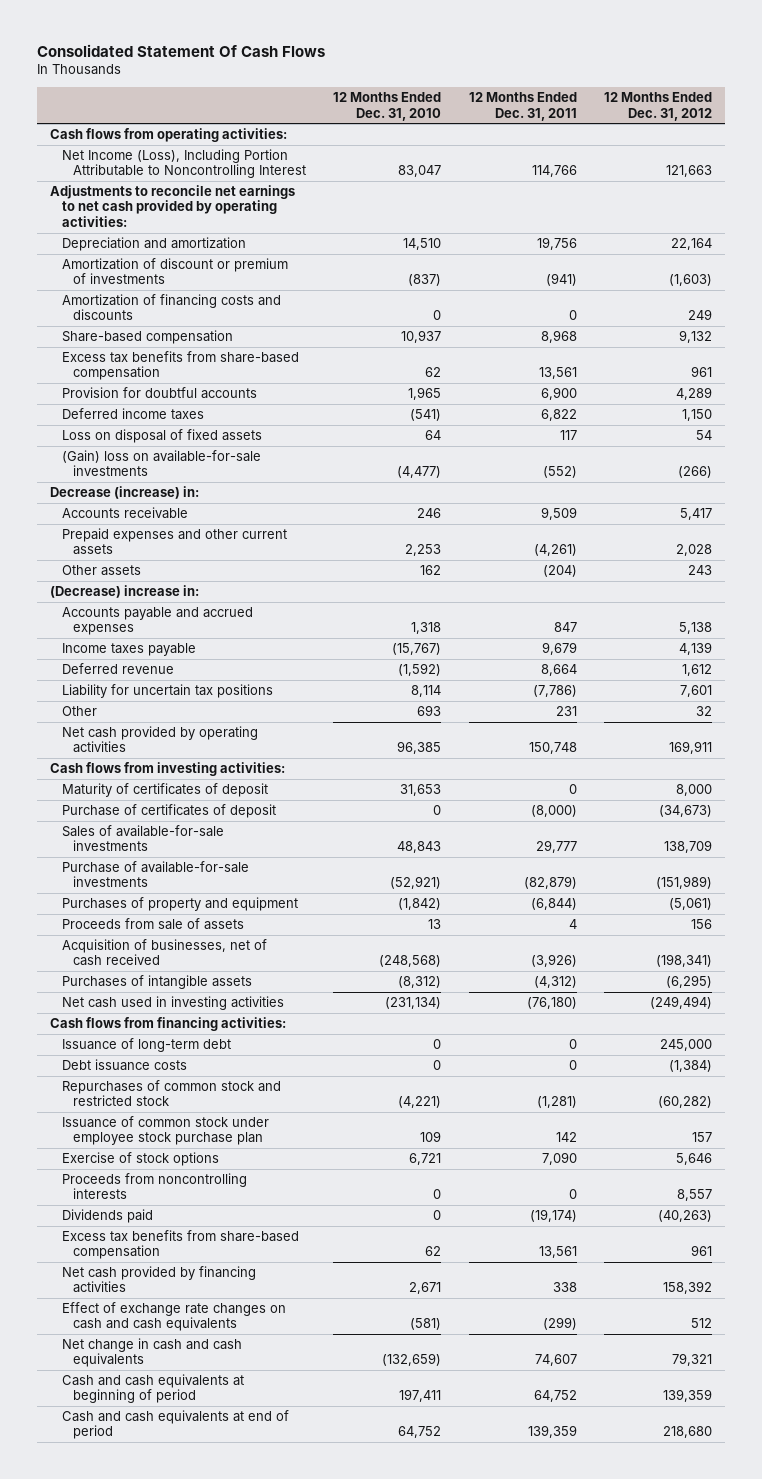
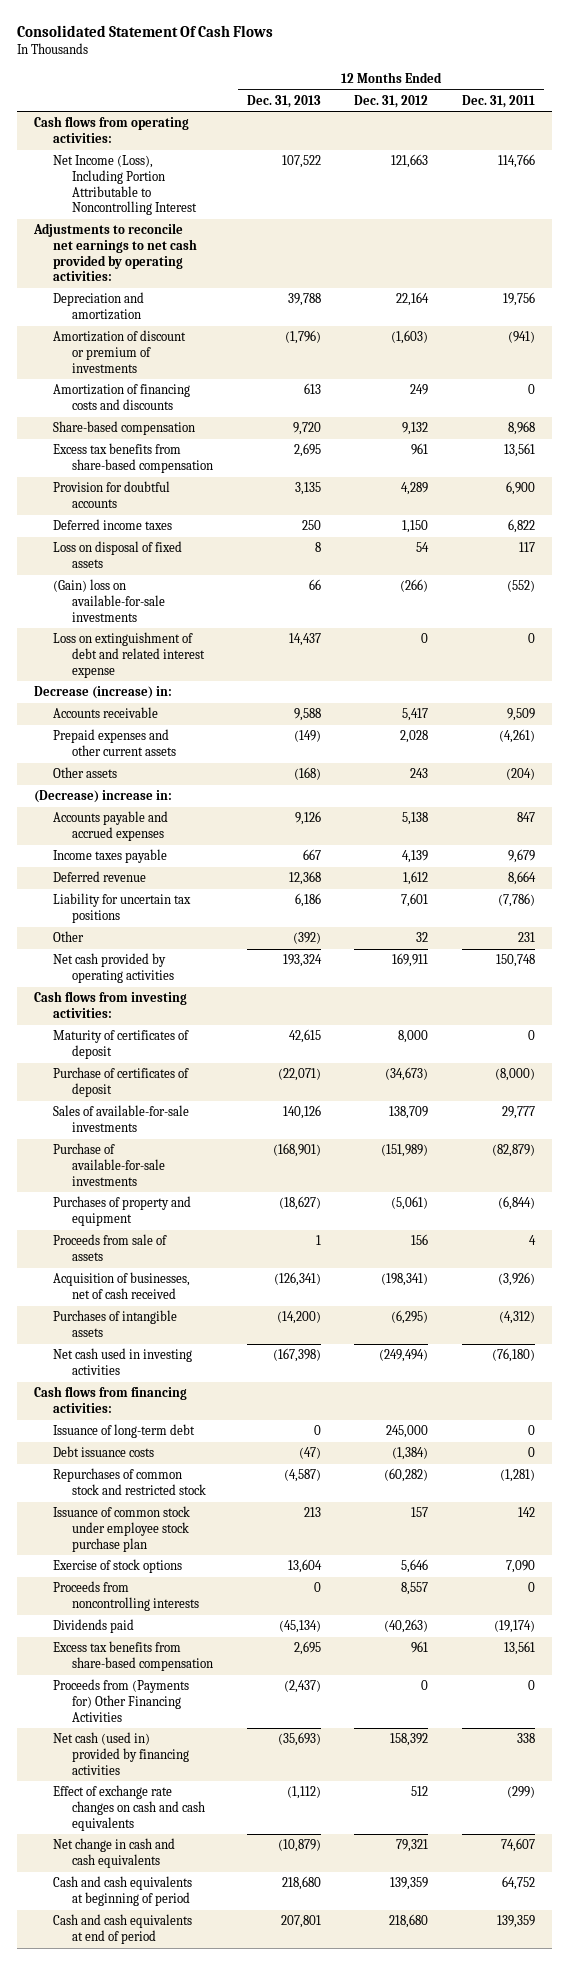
- | 12 Months Ended Dec. 31, 2010 | 12 Months Ended Dec. 31, 2011 | 12 Months Ended Dec. 31, 2012
+ | 12 Months Ended Dec. 31, 2013 | 12 Months Ended Dec. 31, 2012 | 12 Months Ended Dec. 31, 2011
+ Loss on extinguishment of debt and related interest expense | 14,437 | 0 | 0
- Net cash provided by financing activities | 2,671 | 338 | 158,392
+ Proceeds from (Payments for) Other Financing Activities | (2,437) | 0 | 0
+ Net cash (used in) provided by financing activities | (35,693) | 158,392 | 338

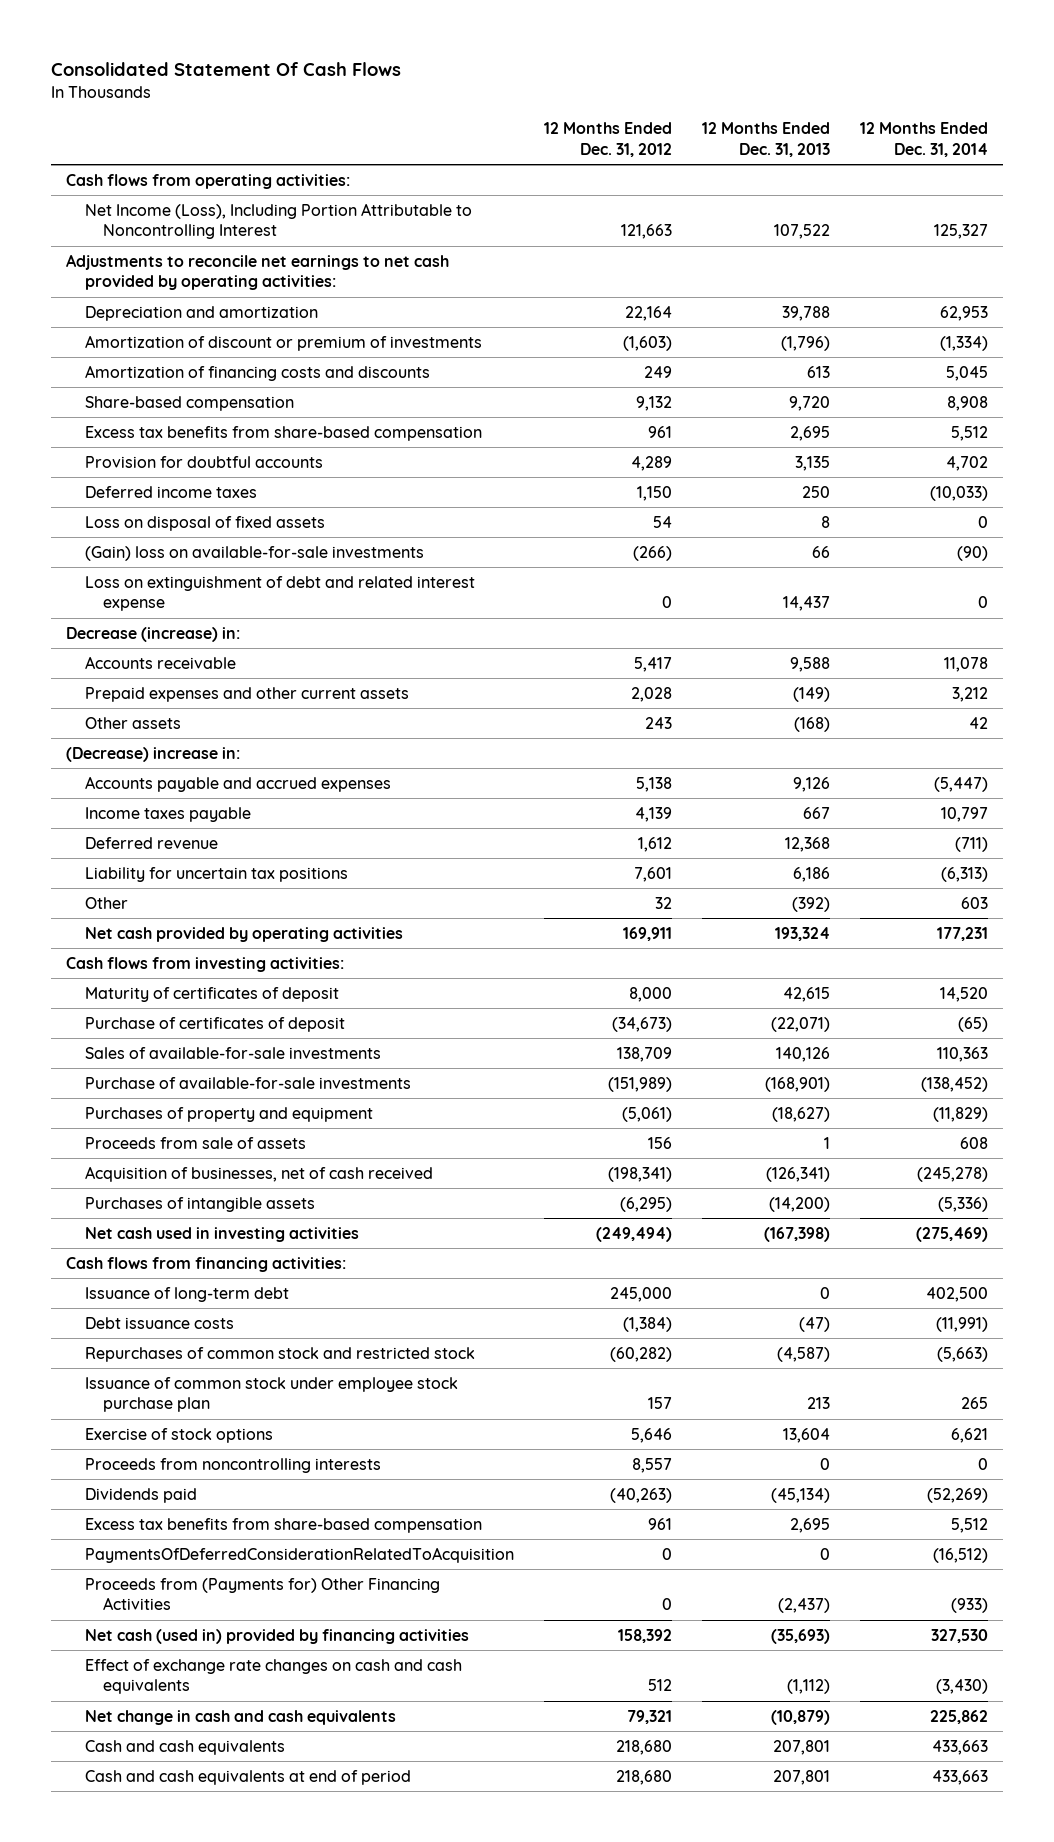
- | 12 Months Ended Dec. 31, 2013 | 12 Months Ended Dec. 31, 2012 | 12 Months Ended Dec. 31, 2011
+ | 12 Months Ended Dec. 31, 2012 | 12 Months Ended Dec. 31, 2013 | 12 Months Ended Dec. 31, 2014
+ PaymentsOfDeferredConsiderationRelatedToAcquisition | 0 | 0 | (16,512)
- Cash and cash equivalents at beginning of period | 218,680 | 139,359 | 64,752
+ Cash and cash equivalents | 218,680 | 207,801 | 433,663

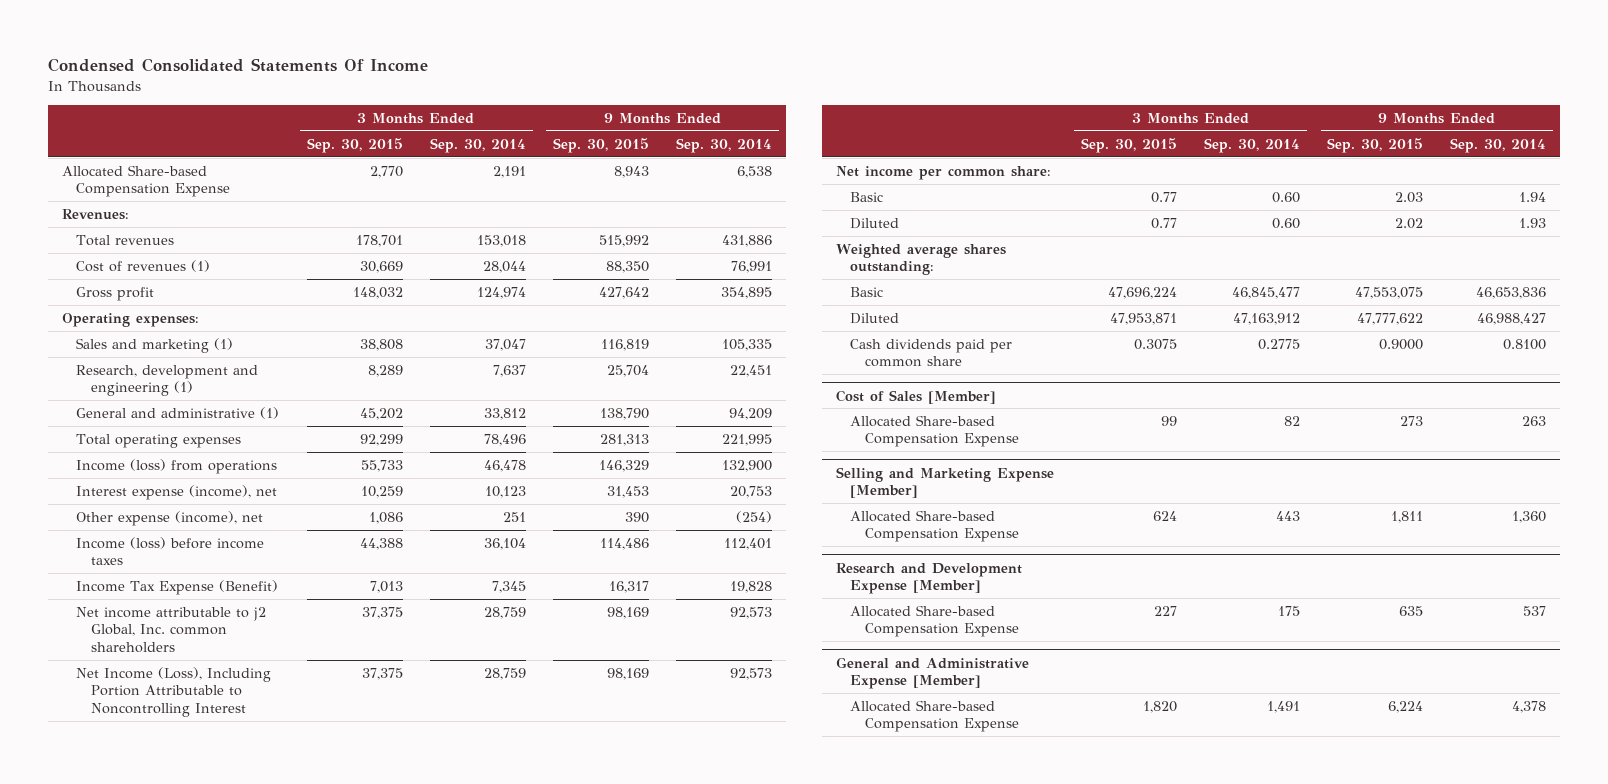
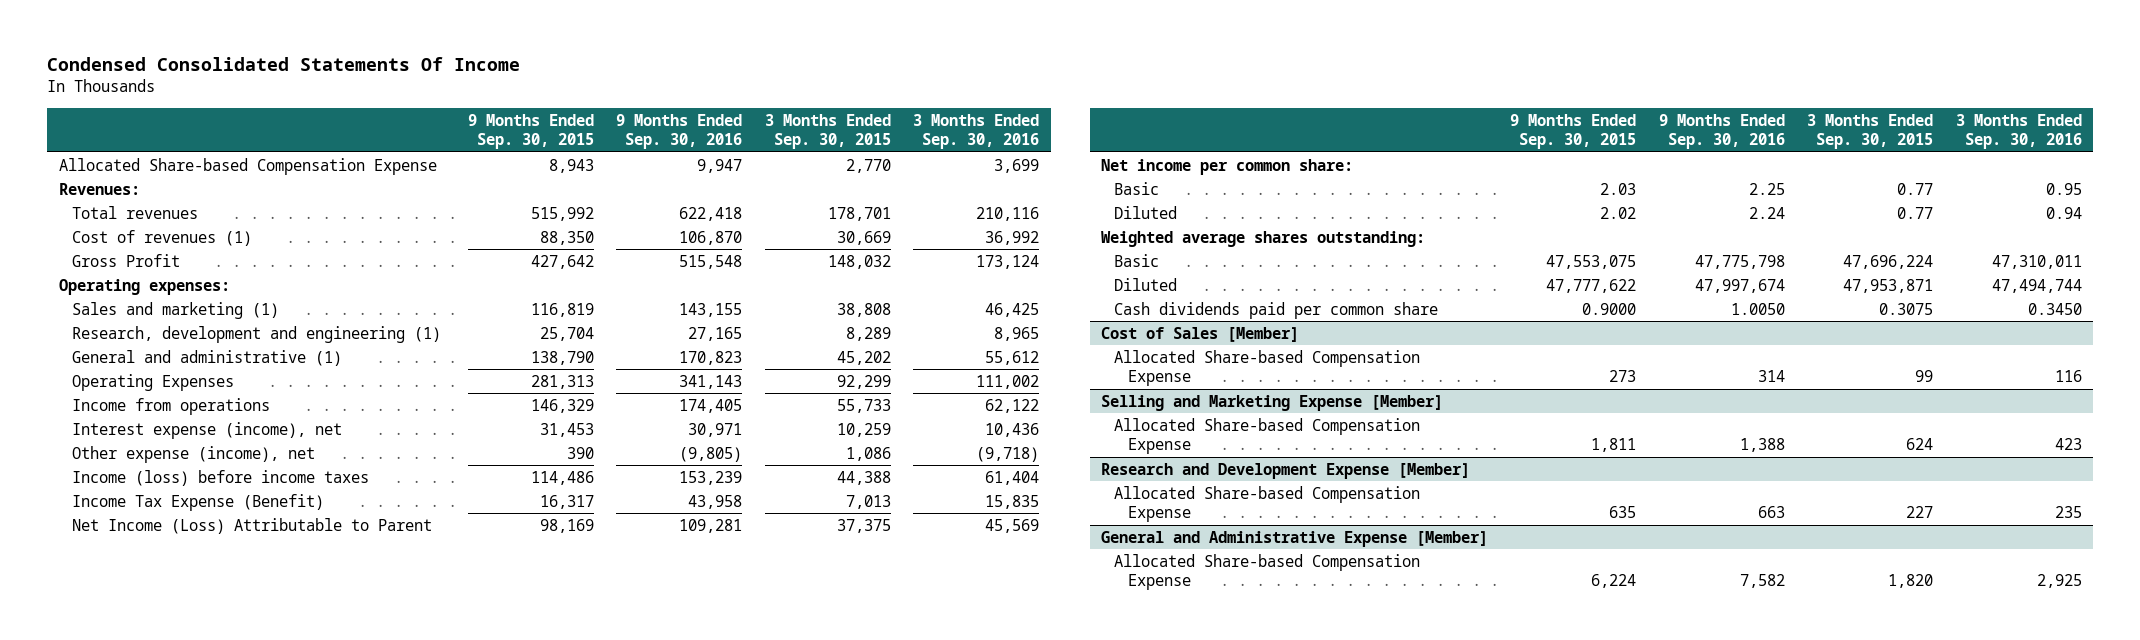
- | 3 Months Ended Sep. 30, 2015 | 3 Months Ended Sep. 30, 2014 | 9 Months Ended Sep. 30, 2015 | 9 Months Ended Sep. 30, 2014
+ | 9 Months Ended Sep. 30, 2015 | 9 Months Ended Sep. 30, 2016 | 3 Months Ended Sep. 30, 2015 | 3 Months Ended Sep. 30, 2016
- Gross profit | 148,032 | 124,974 | 427,642 | 354,895
+ Gross Profit | 427,642 | 515,548 | 148,032 | 173,124
- Total operating expenses | 92,299 | 78,496 | 281,313 | 221,995
- Income (loss) from operations | 55,733 | 46,478 | 146,329 | 132,900
+ Operating Expenses | 281,313 | 341,143 | 92,299 | 111,002
+ Income from operations | 146,329 | 174,405 | 55,733 | 62,122
- Net income attributable to j2 Global, Inc. common shareholders | 37,375 | 28,759 | 98,169 | 92,573
- Net Income (Loss), Including Portion Attributable to Noncontrolling Interest | 37,375 | 28,759 | 98,169 | 92,573
+ Net Income (Loss) Attributable to Parent | 98,169 | 109,281 | 37,375 | 45,569

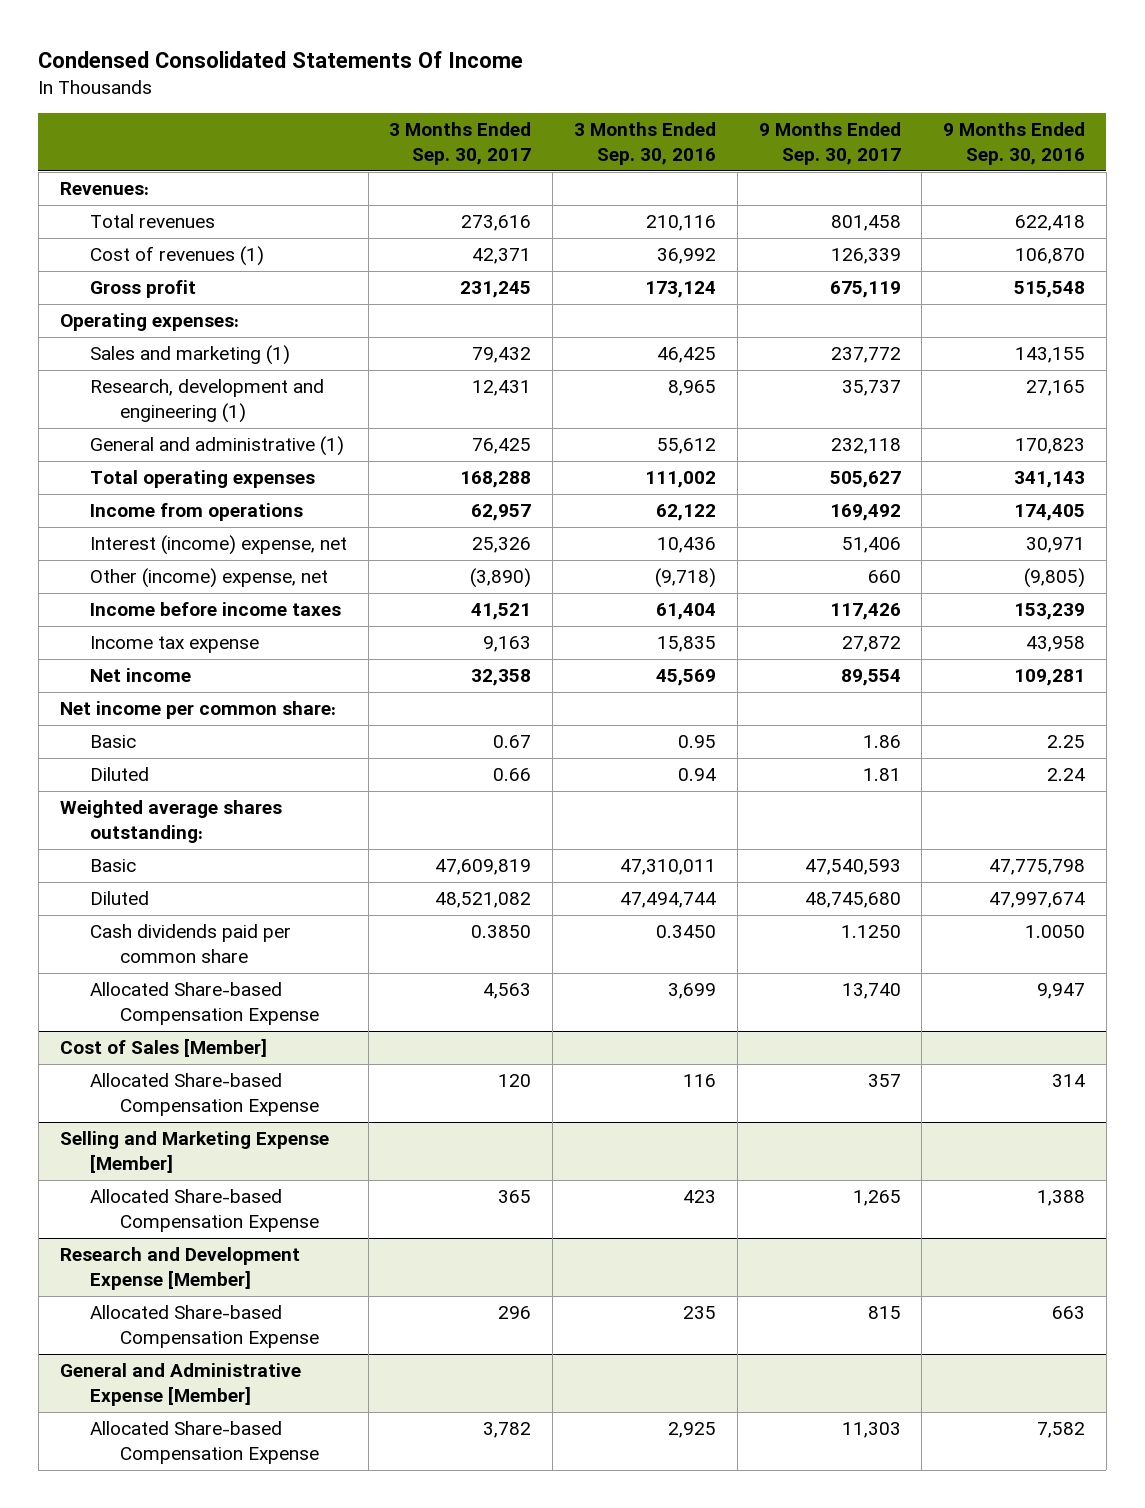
- | 9 Months Ended Sep. 30, 2015 | 9 Months Ended Sep. 30, 2016 | 3 Months Ended Sep. 30, 2015 | 3 Months Ended Sep. 30, 2016
+ | 3 Months Ended Sep. 30, 2017 | 3 Months Ended Sep. 30, 2016 | 9 Months Ended Sep. 30, 2017 | 9 Months Ended Sep. 30, 2016
- Gross Profit | 427,642 | 515,548 | 148,032 | 173,124
+ Gross profit | 231,245 | 173,124 | 675,119 | 515,548
- Operating Expenses | 281,313 | 341,143 | 92,299 | 111,002
+ Total operating expenses | 168,288 | 111,002 | 505,627 | 341,143
- Interest expense (income), net | 31,453 | 30,971 | 10,259 | 10,436
- Other expense (income), net | 390 | (9,805) | 1,086 | (9,718)
- Income (loss) before income taxes | 114,486 | 153,239 | 44,388 | 61,404
- Income Tax Expense (Benefit) | 16,317 | 43,958 | 7,013 | 15,835
- Net Income (Loss) Attributable to Parent | 98,169 | 109,281 | 37,375 | 45,569
+ Interest (income) expense, net | 25,326 | 10,436 | 51,406 | 30,971
+ Other (income) expense, net | (3,890) | (9,718) | 660 | (9,805)
+ Income before income taxes | 41,521 | 61,404 | 117,426 | 153,239
+ Income tax expense | 9,163 | 15,835 | 27,872 | 43,958
+ Net income | 32,358 | 45,569 | 89,554 | 109,281
moved down: Allocated Share-based Compensation Expense | 4,563 | 3,699 | 13,740 | 9,947

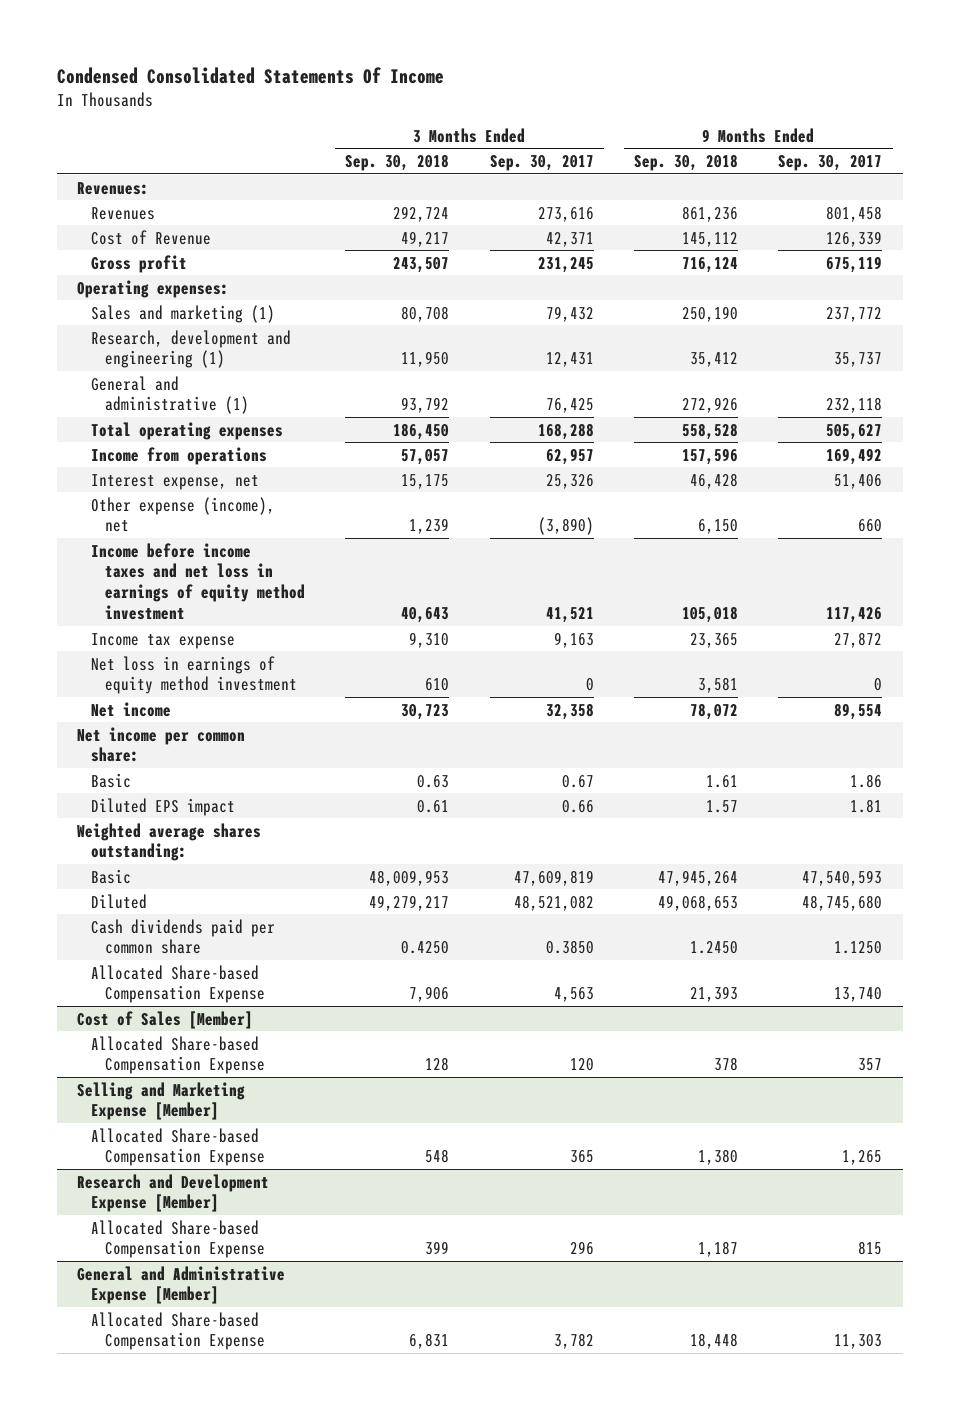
- | 3 Months Ended Sep. 30, 2017 | 3 Months Ended Sep. 30, 2016 | 9 Months Ended Sep. 30, 2017 | 9 Months Ended Sep. 30, 2016
+ | 3 Months Ended Sep. 30, 2018 | 3 Months Ended Sep. 30, 2017 | 9 Months Ended Sep. 30, 2018 | 9 Months Ended Sep. 30, 2017
- Total revenues | 273,616 | 210,116 | 801,458 | 622,418
- Cost of revenues (1) | 42,371 | 36,992 | 126,339 | 106,870
+ Revenues | 292,724 | 273,616 | 861,236 | 801,458
+ Cost of Revenue | 49,217 | 42,371 | 145,112 | 126,339
- Interest (income) expense, net | 25,326 | 10,436 | 51,406 | 30,971
- Other (income) expense, net | (3,890) | (9,718) | 660 | (9,805)
- Income before income taxes | 41,521 | 61,404 | 117,426 | 153,239
+ Interest expense, net | 15,175 | 25,326 | 46,428 | 51,406
+ Other expense (income), net | 1,239 | (3,890) | 6,150 | 660
+ Income before income taxes and net loss in earnings of equity method investment | 40,643 | 41,521 | 105,018 | 117,426
+ Net loss in earnings of equity method investment | 610 | 0 | 3,581 | 0
- Diluted | 0.66 | 0.94 | 1.81 | 2.24
+ Diluted EPS impact | 0.61 | 0.66 | 1.57 | 1.81

